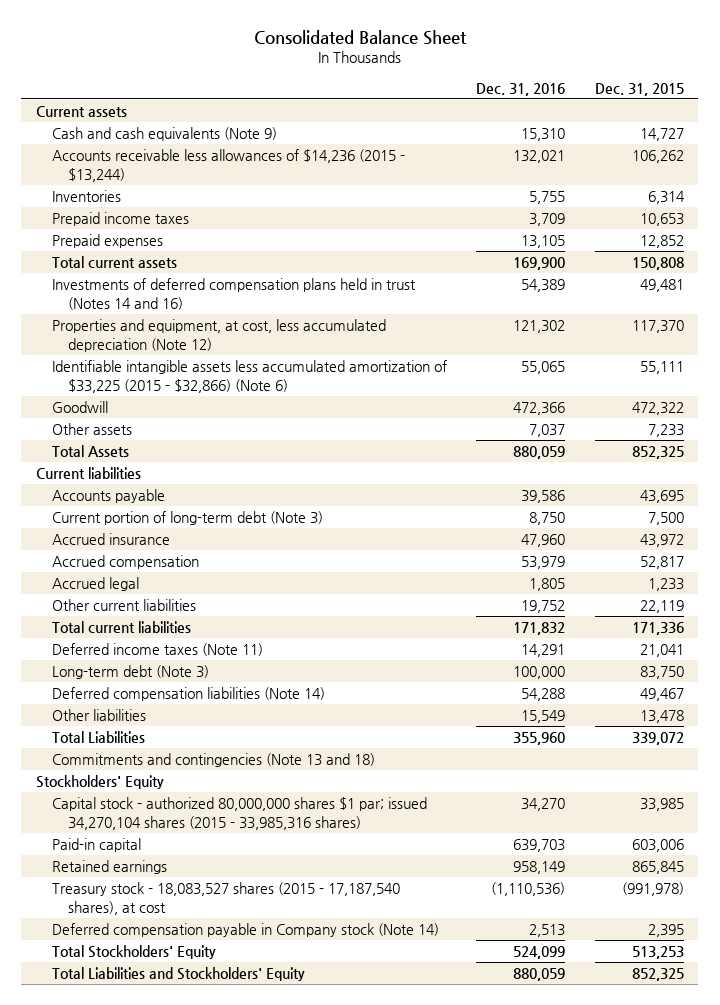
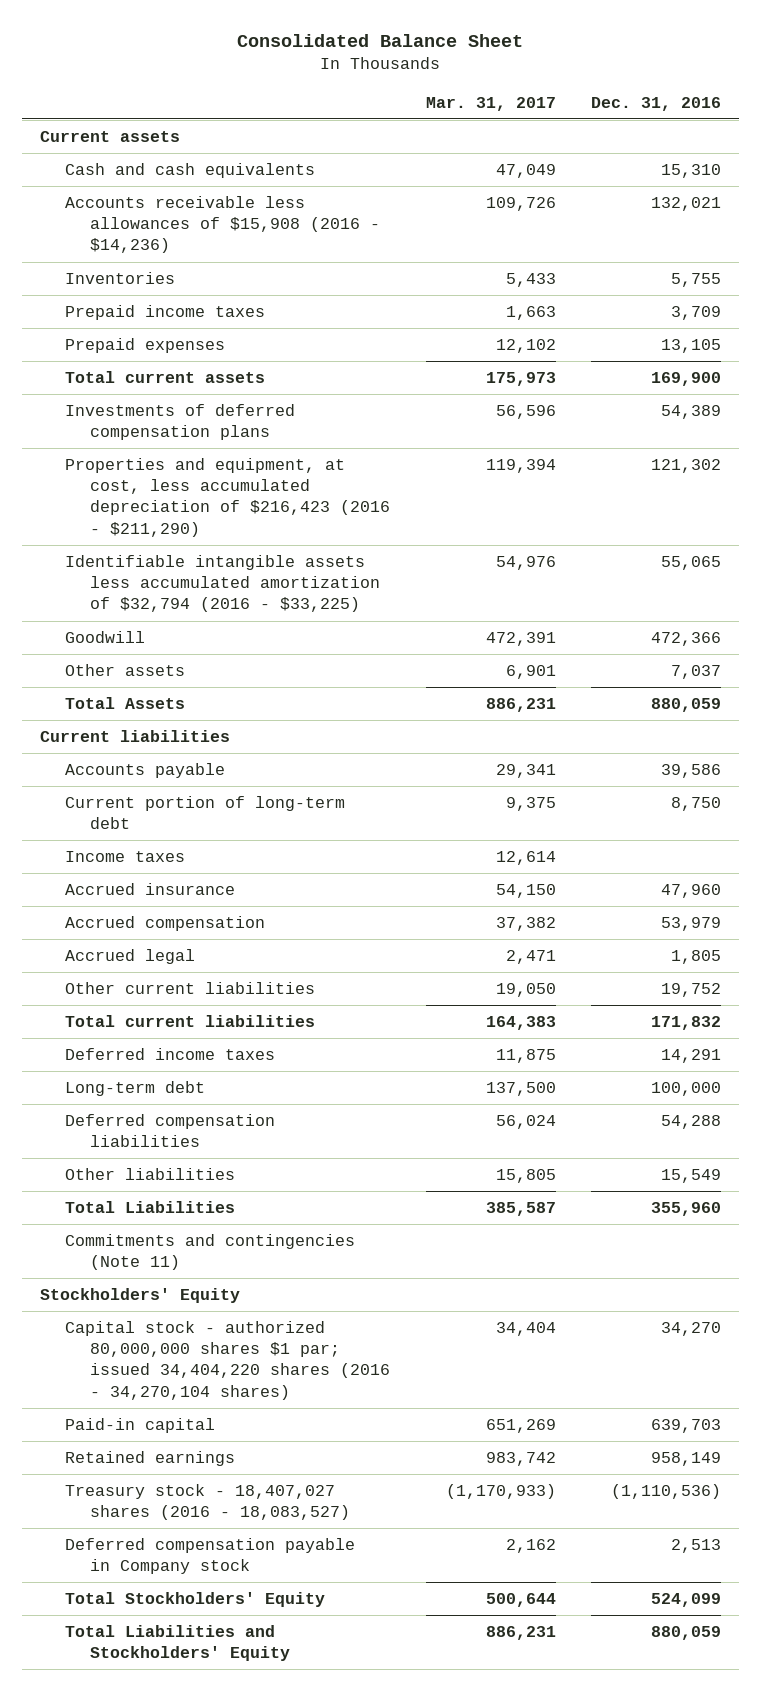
- | Dec. 31, 2016 | Dec. 31, 2015
+ | Mar. 31, 2017 | Dec. 31, 2016
- Cash and cash equivalents (Note 9) | 15,310 | 14,727
- Accounts receivable less allowances of $14,236 (2015 - $13,244) | 132,021 | 106,262
+ Cash and cash equivalents | 47,049 | 15,310
+ Accounts receivable less allowances of $15,908 (2016 - $14,236) | 109,726 | 132,021
- Investments of deferred compensation plans held in trust (Notes 14 and 16) | 54,389 | 49,481
- Properties and equipment, at cost, less accumulated depreciation (Note 12) | 121,302 | 117,370
- Identifiable intangible assets less accumulated amortization of $33,225 (2015 - $32,866) (Note 6) | 55,065 | 55,111
+ Investments of deferred compensation plans | 56,596 | 54,389
+ Properties and equipment, at cost, less accumulated depreciation of $216,423 (2016 - $211,290) | 119,394 | 121,302
+ Identifiable intangible assets less accumulated amortization of $32,794 (2016 - $33,225) | 54,976 | 55,065
- Current portion of long-term debt (Note 3) | 8,750 | 7,500
+ Current portion of long-term debt | 9,375 | 8,750
+ Income taxes | 12,614 |
- Deferred income taxes (Note 11) | 14,291 | 21,041
- Long-term debt (Note 3) | 100,000 | 83,750
- Deferred compensation liabilities (Note 14) | 54,288 | 49,467
+ Deferred income taxes | 11,875 | 14,291
+ Long-term debt | 137,500 | 100,000
+ Deferred compensation liabilities | 56,024 | 54,288
- Commitments and contingencies (Note 13 and 18)
+ Commitments and contingencies (Note 11)
- Capital stock - authorized 80,000,000 shares $1 par; issued 34,270,104 shares (2015 - 33,985,316 shares) | 34,270 | 33,985
+ Capital stock - authorized 80,000,000 shares $1 par; issued 34,404,220 shares (2016 - 34,270,104 shares) | 34,404 | 34,270
- Treasury stock - 18,083,527 shares (2015 - 17,187,540 shares), at cost | (1,110,536) | (991,978)
- Deferred compensation payable in Company stock (Note 14) | 2,513 | 2,395
+ Treasury stock - 18,407,027 shares (2016 - 18,083,527) | (1,170,933) | (1,110,536)
+ Deferred compensation payable in Company stock | 2,162 | 2,513

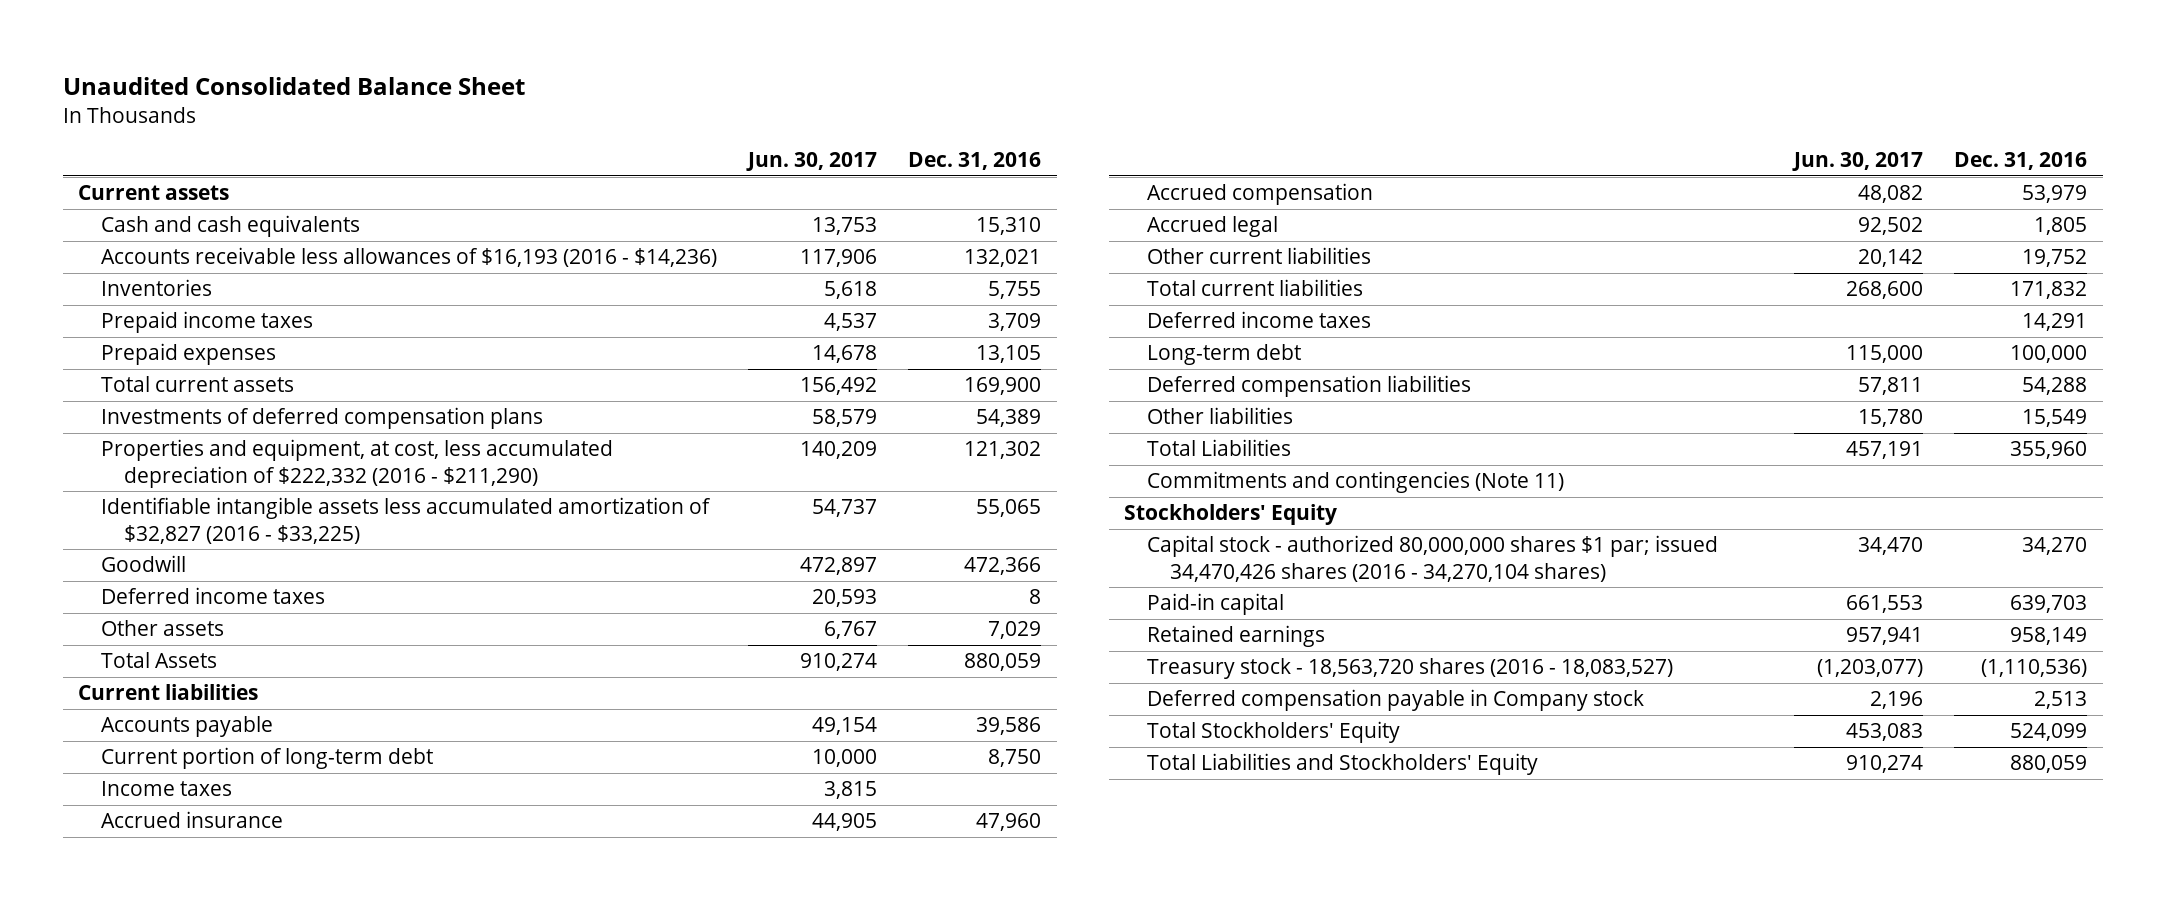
- Consolidated Balance Sheet
+ Unaudited Consolidated Balance Sheet
- | Mar. 31, 2017 | Dec. 31, 2016
+ | Jun. 30, 2017 | Dec. 31, 2016
- Accounts receivable less allowances of $15,908 (2016 - $14,236) | 109,726 | 132,021
+ Accounts receivable less allowances of $16,193 (2016 - $14,236) | 117,906 | 132,021
- Properties and equipment, at cost, less accumulated depreciation of $216,423 (2016 - $211,290) | 119,394 | 121,302
- Identifiable intangible assets less accumulated amortization of $32,794 (2016 - $33,225) | 54,976 | 55,065
+ Properties and equipment, at cost, less accumulated depreciation of $222,332 (2016 - $211,290) | 140,209 | 121,302
+ Identifiable intangible assets less accumulated amortization of $32,827 (2016 - $33,225) | 54,737 | 55,065
- Other assets | 6,901 | 7,037
+ Deferred income taxes | 20,593 | 8
+ Other assets | 6,767 | 7,029
- Capital stock - authorized 80,000,000 shares $1 par; issued 34,404,220 shares (2016 - 34,270,104 shares) | 34,404 | 34,270
+ Capital stock - authorized 80,000,000 shares $1 par; issued 34,470,426 shares (2016 - 34,270,104 shares) | 34,470 | 34,270
- Treasury stock - 18,407,027 shares (2016 - 18,083,527) | (1,170,933) | (1,110,536)
+ Treasury stock - 18,563,720 shares (2016 - 18,083,527) | (1,203,077) | (1,110,536)

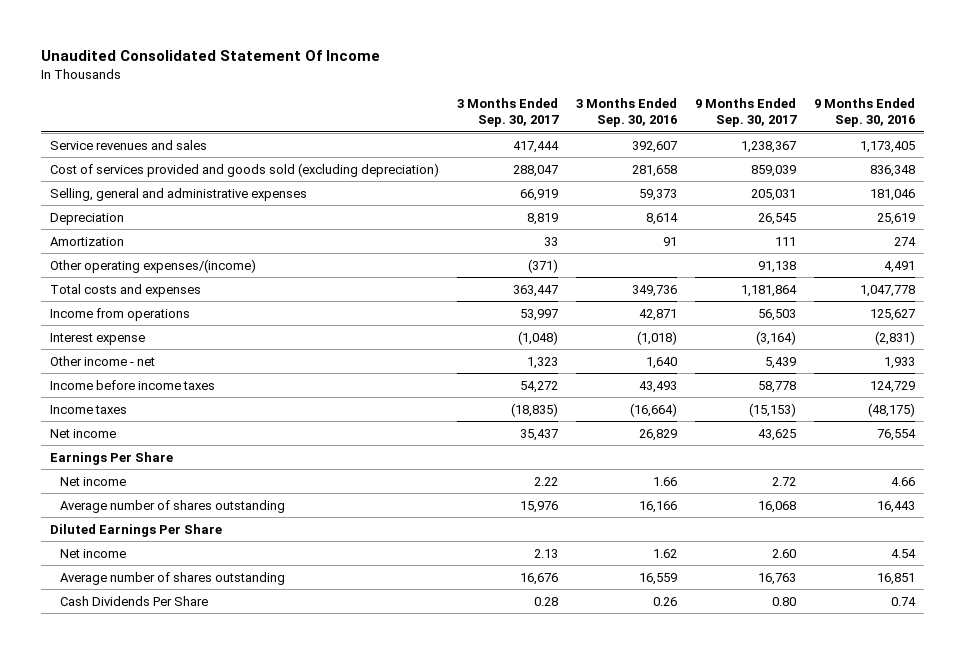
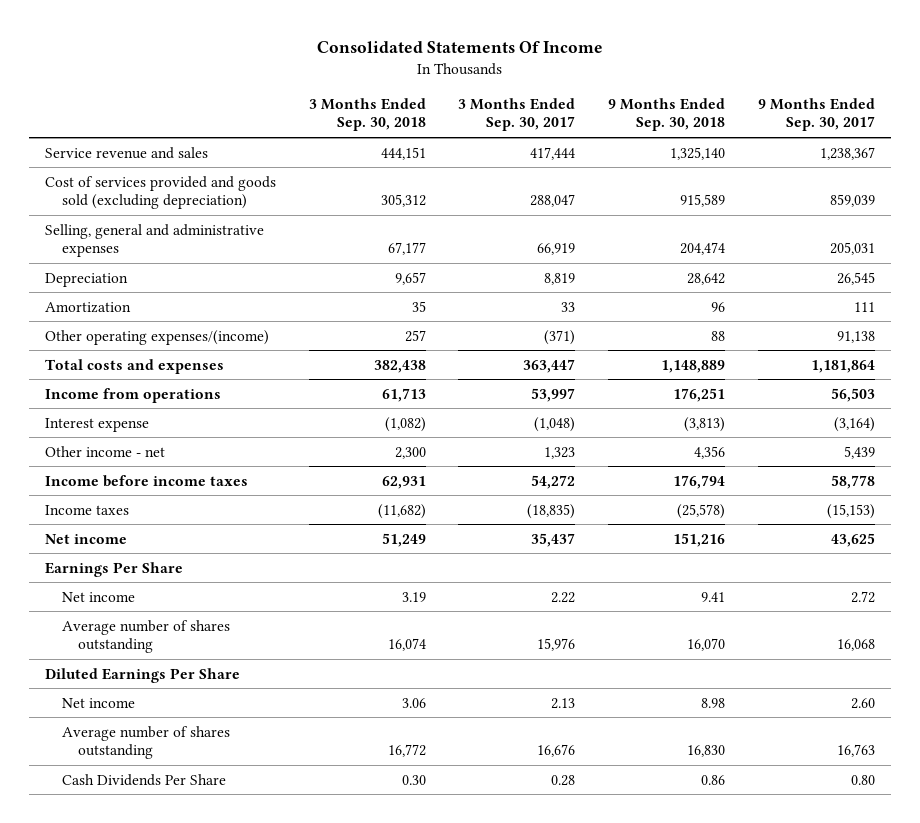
- Unaudited Consolidated Statement Of Income
+ Consolidated Statements Of Income
- | 3 Months Ended Sep. 30, 2017 | 3 Months Ended Sep. 30, 2016 | 9 Months Ended Sep. 30, 2017 | 9 Months Ended Sep. 30, 2016
+ | 3 Months Ended Sep. 30, 2018 | 3 Months Ended Sep. 30, 2017 | 9 Months Ended Sep. 30, 2018 | 9 Months Ended Sep. 30, 2017
- Service revenues and sales | 417,444 | 392,607 | 1,238,367 | 1,173,405
+ Service revenue and sales | 444,151 | 417,444 | 1,325,140 | 1,238,367

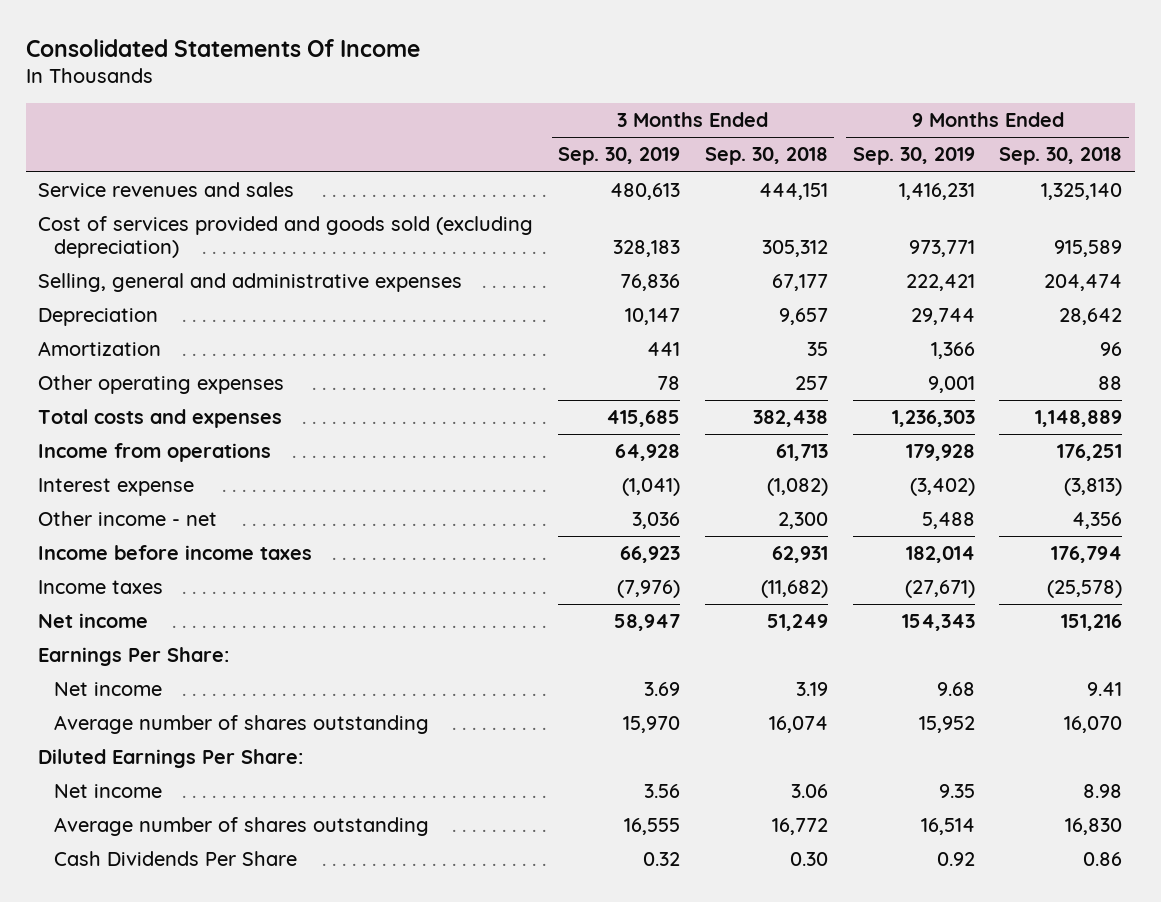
- | 3 Months Ended Sep. 30, 2018 | 3 Months Ended Sep. 30, 2017 | 9 Months Ended Sep. 30, 2018 | 9 Months Ended Sep. 30, 2017
+ | 3 Months Ended Sep. 30, 2019 | 3 Months Ended Sep. 30, 2018 | 9 Months Ended Sep. 30, 2019 | 9 Months Ended Sep. 30, 2018
- Service revenue and sales | 444,151 | 417,444 | 1,325,140 | 1,238,367
+ Service revenues and sales | 480,613 | 444,151 | 1,416,231 | 1,325,140
- Other operating expenses/(income) | 257 | (371) | 88 | 91,138
+ Other operating expenses | 78 | 257 | 9,001 | 88
- Earnings Per Share
+ Earnings Per Share:
- Diluted Earnings Per Share
+ Diluted Earnings Per Share:

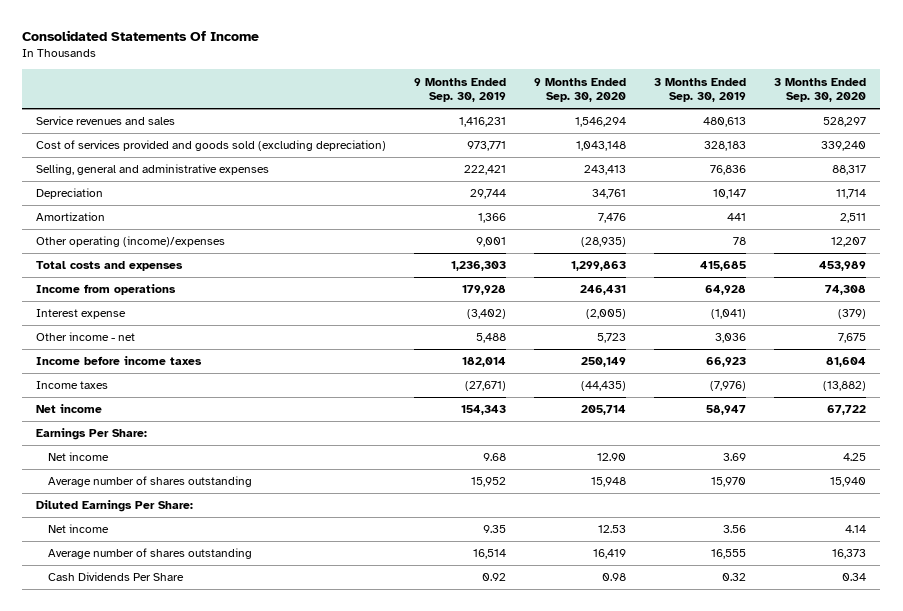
- | 3 Months Ended Sep. 30, 2019 | 3 Months Ended Sep. 30, 2018 | 9 Months Ended Sep. 30, 2019 | 9 Months Ended Sep. 30, 2018
+ | 9 Months Ended Sep. 30, 2019 | 9 Months Ended Sep. 30, 2020 | 3 Months Ended Sep. 30, 2019 | 3 Months Ended Sep. 30, 2020
- Other operating expenses | 78 | 257 | 9,001 | 88
+ Other operating (income)/expenses | 9,001 | (28,935) | 78 | 12,207

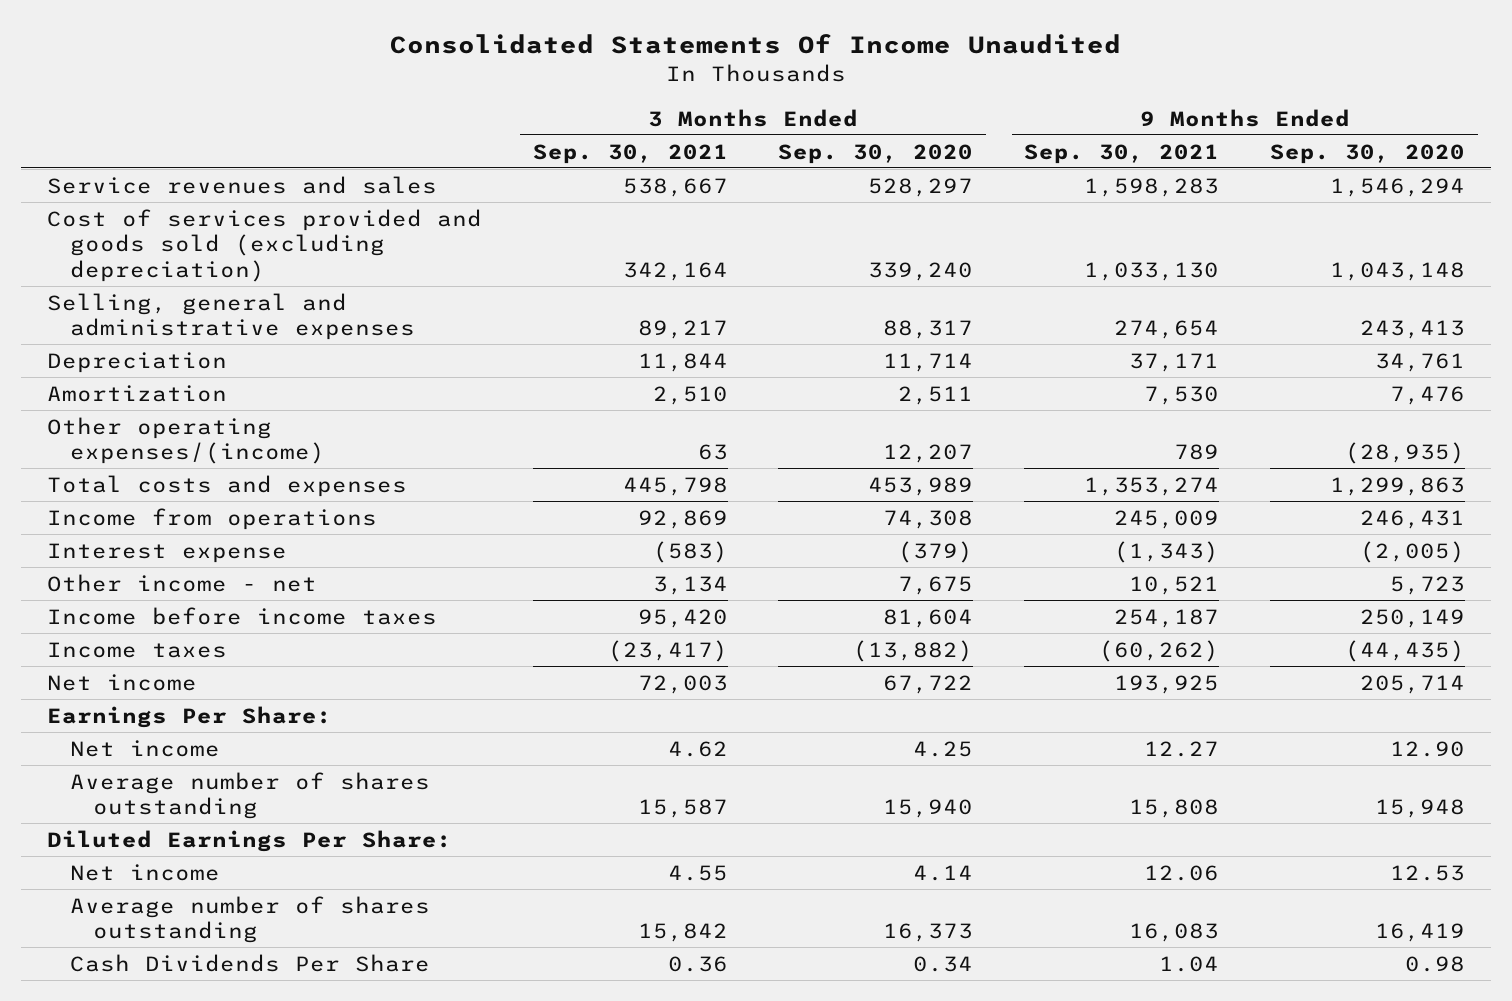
- Consolidated Statements Of Income
+ Consolidated Statements Of Income Unaudited
- | 9 Months Ended Sep. 30, 2019 | 9 Months Ended Sep. 30, 2020 | 3 Months Ended Sep. 30, 2019 | 3 Months Ended Sep. 30, 2020
+ | 3 Months Ended Sep. 30, 2021 | 3 Months Ended Sep. 30, 2020 | 9 Months Ended Sep. 30, 2021 | 9 Months Ended Sep. 30, 2020
- Other operating (income)/expenses | 9,001 | (28,935) | 78 | 12,207
+ Other operating expenses/(income) | 63 | 12,207 | 789 | (28,935)

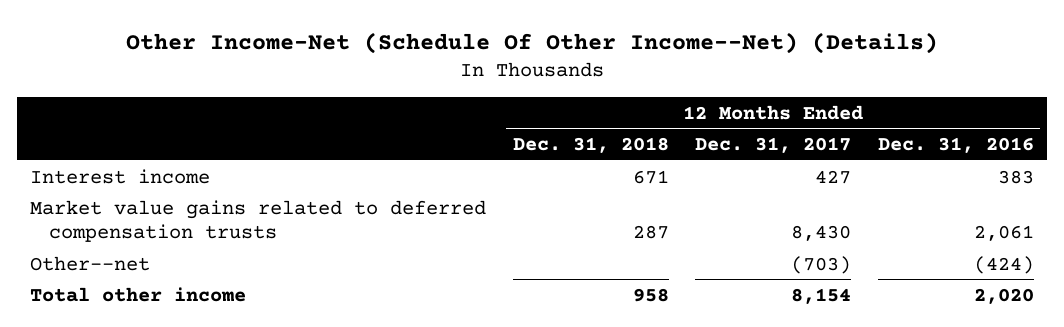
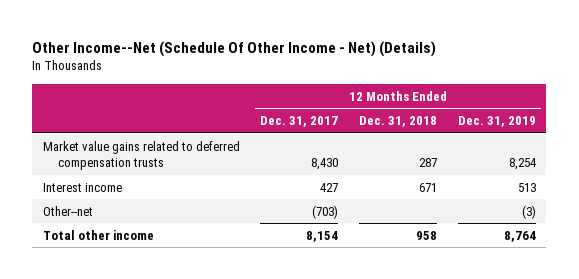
- Other Income-Net (Schedule Of Other Income--Net) (Details)
+ Other Income--Net (Schedule Of Other Income - Net) (Details)
- | 12 Months Ended Dec. 31, 2018 | 12 Months Ended Dec. 31, 2017 | 12 Months Ended Dec. 31, 2016
+ | 12 Months Ended Dec. 31, 2017 | 12 Months Ended Dec. 31, 2018 | 12 Months Ended Dec. 31, 2019
moved down: Interest income | 427 | 671 | 513

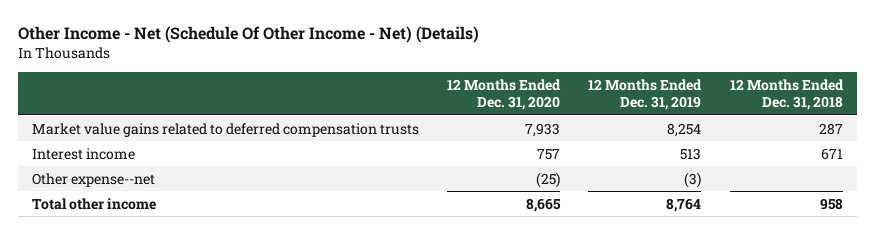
- Other Income--Net (Schedule Of Other Income - Net) (Details)
+ Other Income - Net (Schedule Of Other Income - Net) (Details)
- | 12 Months Ended Dec. 31, 2017 | 12 Months Ended Dec. 31, 2018 | 12 Months Ended Dec. 31, 2019
+ | 12 Months Ended Dec. 31, 2020 | 12 Months Ended Dec. 31, 2019 | 12 Months Ended Dec. 31, 2018
- Other--net | (703) | | (3)
+ Other expense--net | (25) | (3) |

